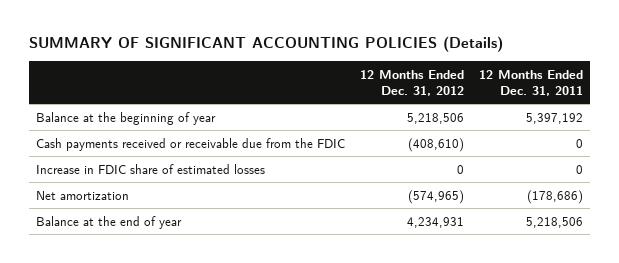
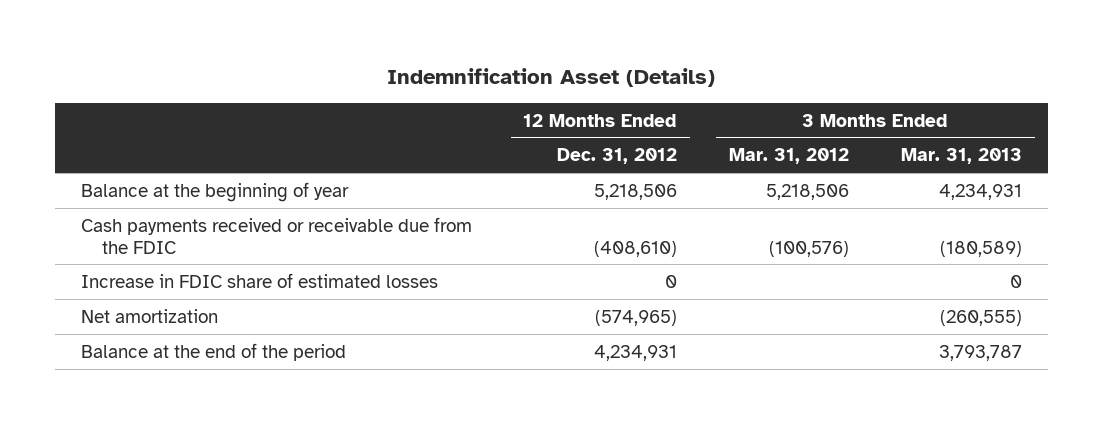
- SUMMARY OF SIGNIFICANT ACCOUNTING POLICIES (Details)
+ Indemnification Asset (Details)
- | 12 Months Ended Dec. 31, 2012 | 12 Months Ended Dec. 31, 2011
+ | 12 Months Ended Dec. 31, 2012 | 3 Months Ended Mar. 31, 2012 | 3 Months Ended Mar. 31, 2013
- Balance at the end of year | 4,234,931 | 5,218,506
+ Balance at the end of the period | 4,234,931 | | 3,793,787

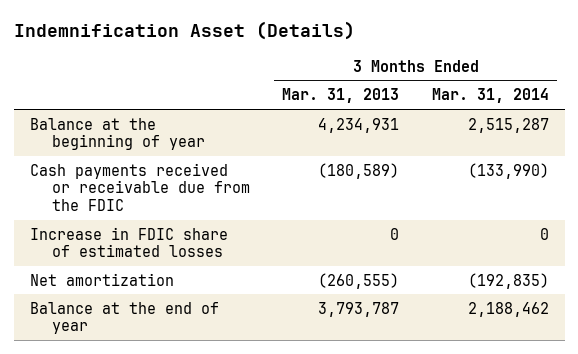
- | 12 Months Ended Dec. 31, 2012 | 3 Months Ended Mar. 31, 2012 | 3 Months Ended Mar. 31, 2013
+ | 3 Months Ended Mar. 31, 2013 | 3 Months Ended Mar. 31, 2014
- Balance at the end of the period | 4,234,931 | | 3,793,787
+ Balance at the end of year | 3,793,787 | 2,188,462

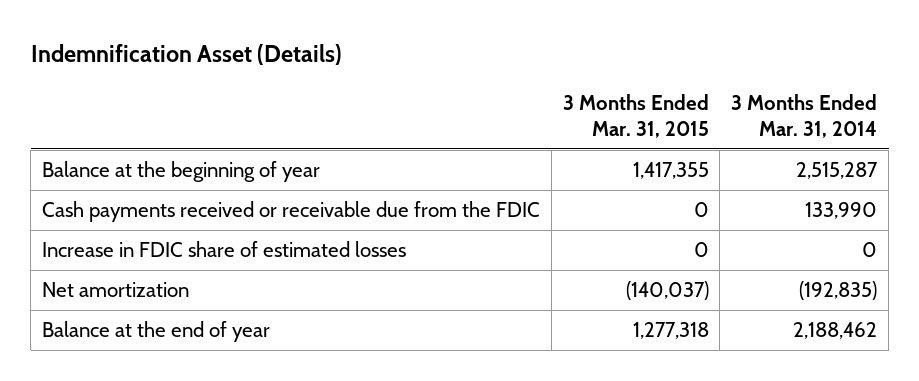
- | 3 Months Ended Mar. 31, 2013 | 3 Months Ended Mar. 31, 2014
+ | 3 Months Ended Mar. 31, 2015 | 3 Months Ended Mar. 31, 2014
- Cash payments received or receivable due from the FDIC | (180,589) | (133,990)
+ Cash payments received or receivable due from the FDIC | 0 | 133,990

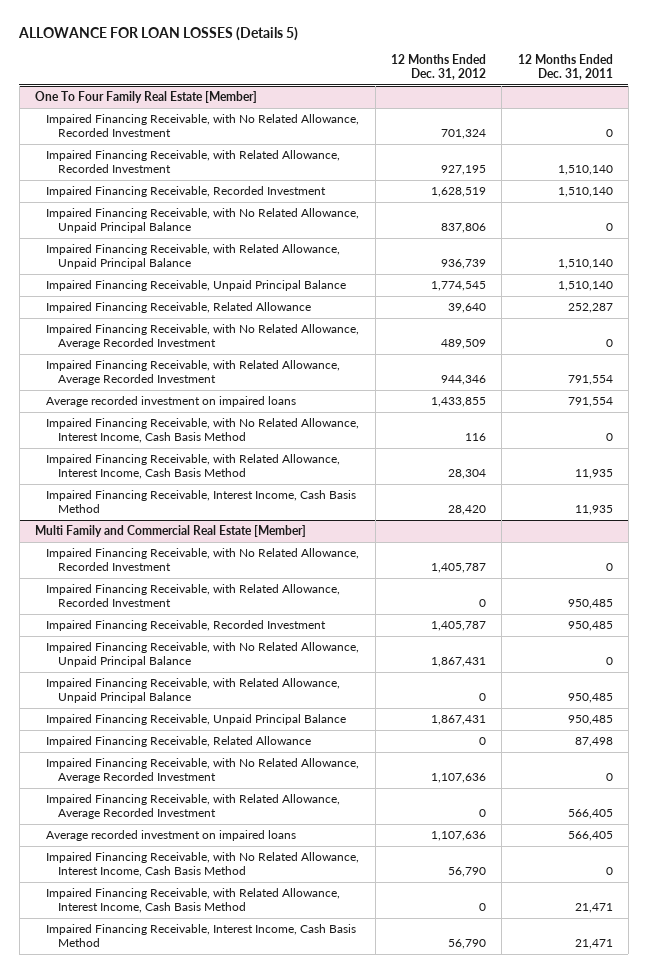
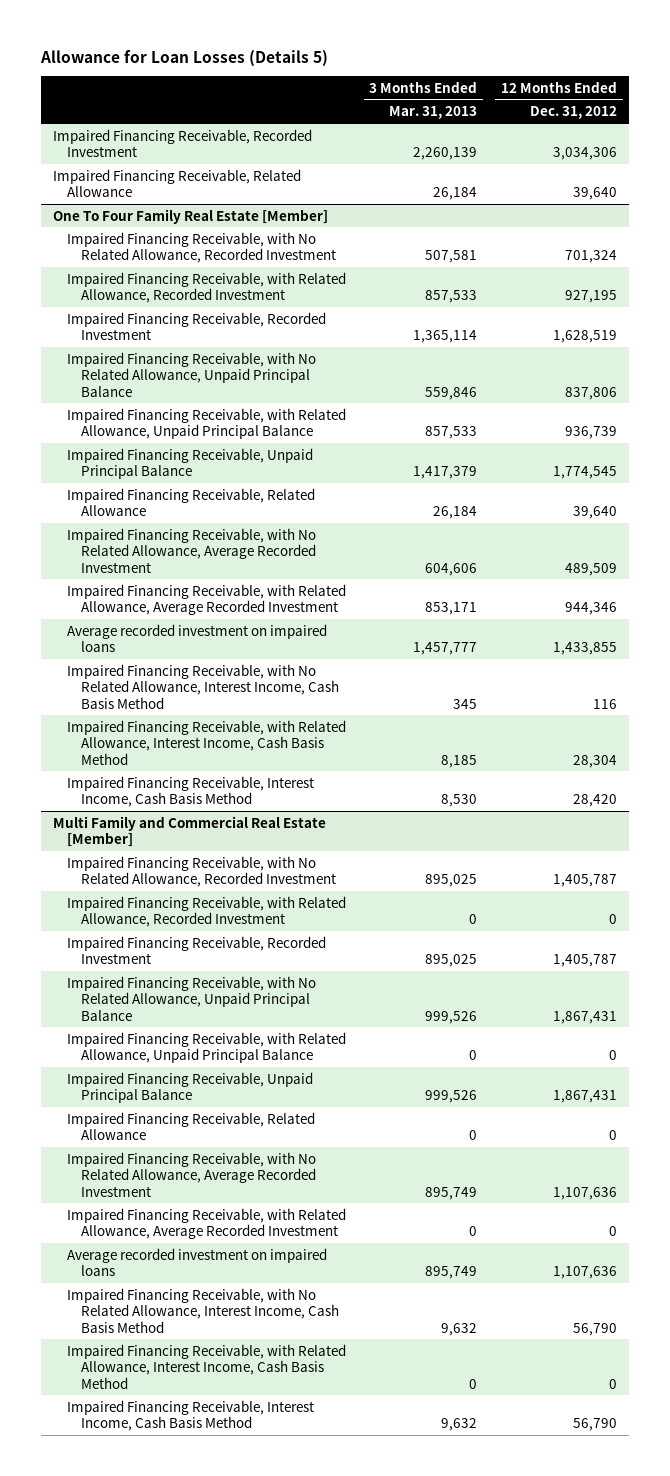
- ALLOWANCE FOR LOAN LOSSES (Details 5)
+ Allowance for Loan Losses (Details 5)
- | 12 Months Ended Dec. 31, 2012 | 12 Months Ended Dec. 31, 2011
+ | 3 Months Ended Mar. 31, 2013 | 12 Months Ended Dec. 31, 2012
+ Impaired Financing Receivable, Recorded Investment | 2,260,139 | 3,034,306
+ Impaired Financing Receivable, Related Allowance | 26,184 | 39,640

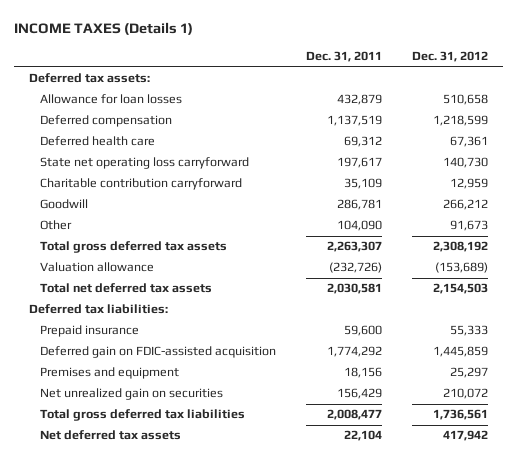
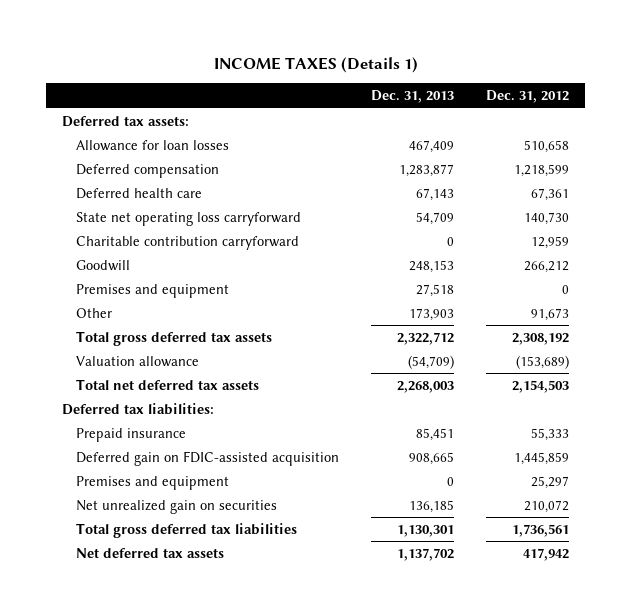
- | Dec. 31, 2011 | Dec. 31, 2012
+ | Dec. 31, 2013 | Dec. 31, 2012
+ Premises and equipment | 27,518 | 0

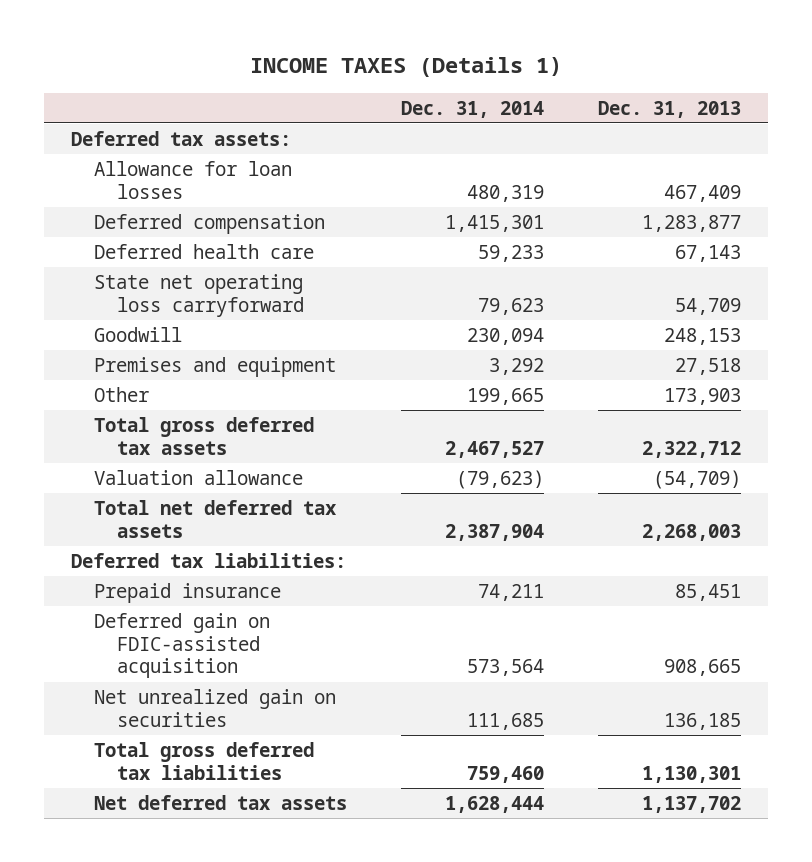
- | Dec. 31, 2013 | Dec. 31, 2012
+ | Dec. 31, 2014 | Dec. 31, 2013
- Charitable contribution carryforward | 0 | 12,959
- Premises and equipment | 0 | 25,297

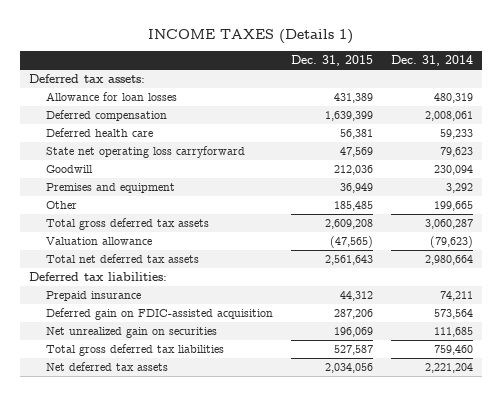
- | Dec. 31, 2014 | Dec. 31, 2013
+ | Dec. 31, 2015 | Dec. 31, 2014
- Deferred compensation | 1,415,301 | 1,283,877
+ Deferred compensation | 1,639,399 | 2,008,061
- Total gross deferred tax assets | 2,467,527 | 2,322,712
+ Total gross deferred tax assets | 2,609,208 | 3,060,287
- Total net deferred tax assets | 2,387,904 | 2,268,003
+ Total net deferred tax assets | 2,561,643 | 2,980,664
- Net deferred tax assets | 1,628,444 | 1,137,702
+ Net deferred tax assets | 2,034,056 | 2,221,204

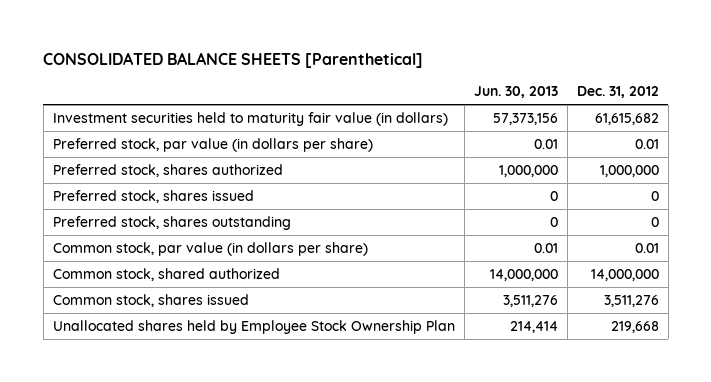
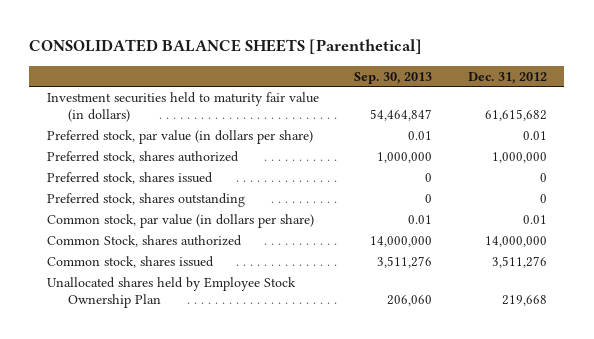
- | Jun. 30, 2013 | Dec. 31, 2012
+ | Sep. 30, 2013 | Dec. 31, 2012
- Common stock, shared authorized | 14,000,000 | 14,000,000
+ Common Stock, shares authorized | 14,000,000 | 14,000,000

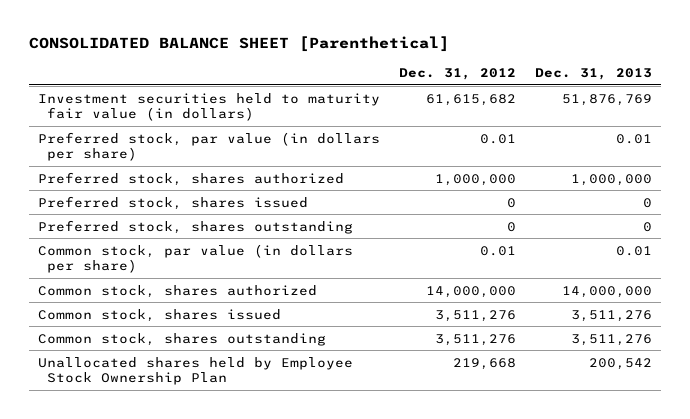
- CONSOLIDATED BALANCE SHEETS [Parenthetical]
+ CONSOLIDATED BALANCE SHEET [Parenthetical]
- | Sep. 30, 2013 | Dec. 31, 2012
+ | Dec. 31, 2012 | Dec. 31, 2013
- Common Stock, shares authorized | 14,000,000 | 14,000,000
+ Common stock, shares authorized | 14,000,000 | 14,000,000
+ Common stock, shares outstanding | 3,511,276 | 3,511,276

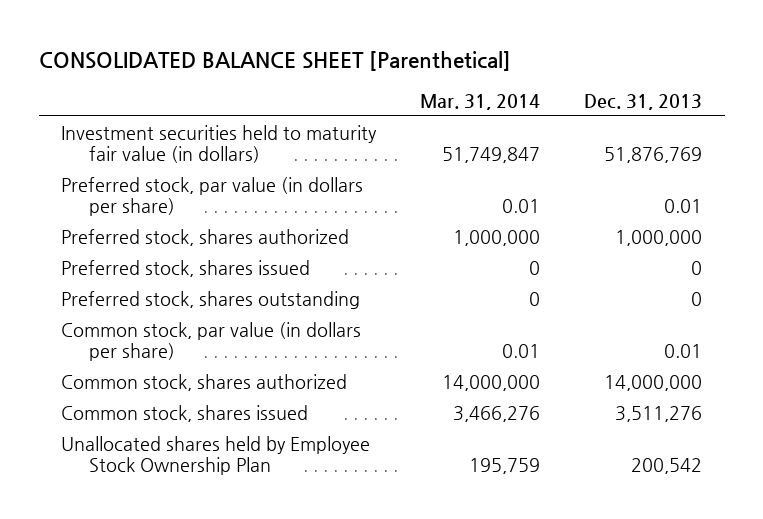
- | Dec. 31, 2012 | Dec. 31, 2013
+ | Mar. 31, 2014 | Dec. 31, 2013
- Common stock, shares outstanding | 3,511,276 | 3,511,276

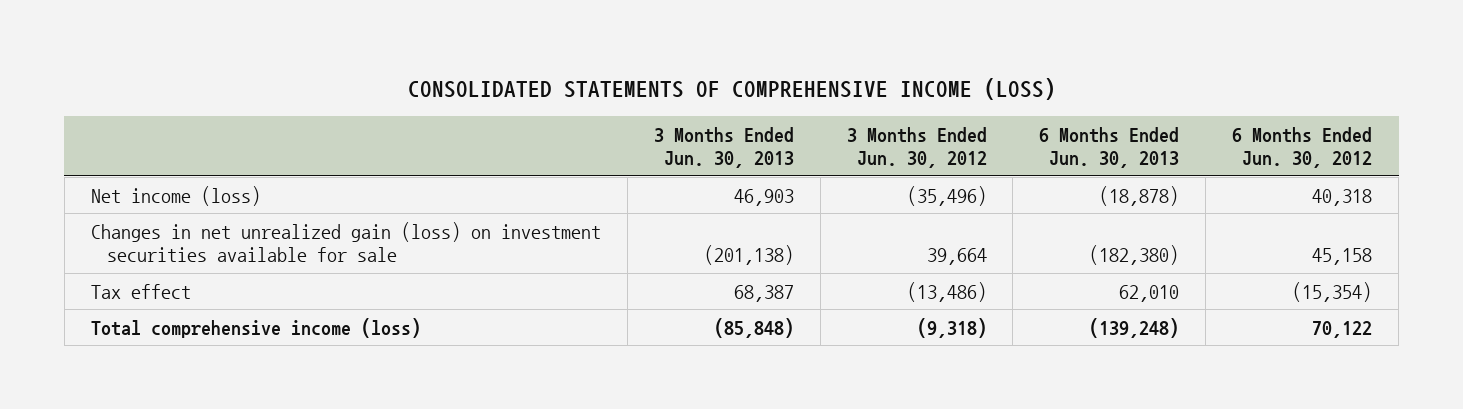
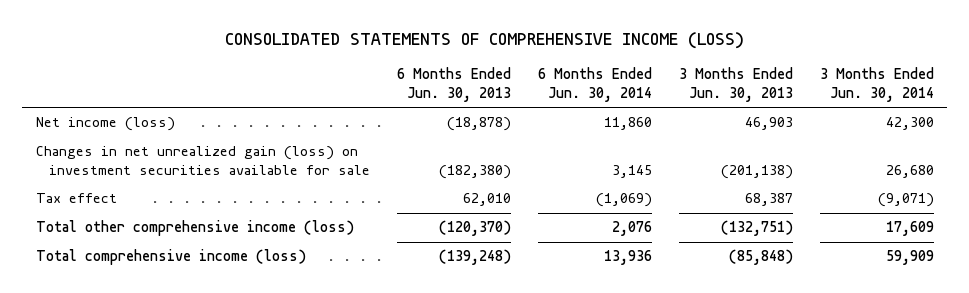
- | 3 Months Ended Jun. 30, 2013 | 3 Months Ended Jun. 30, 2012 | 6 Months Ended Jun. 30, 2013 | 6 Months Ended Jun. 30, 2012
+ | 6 Months Ended Jun. 30, 2013 | 6 Months Ended Jun. 30, 2014 | 3 Months Ended Jun. 30, 2013 | 3 Months Ended Jun. 30, 2014
+ Total other comprehensive income (loss) | (120,370) | 2,076 | (132,751) | 17,609

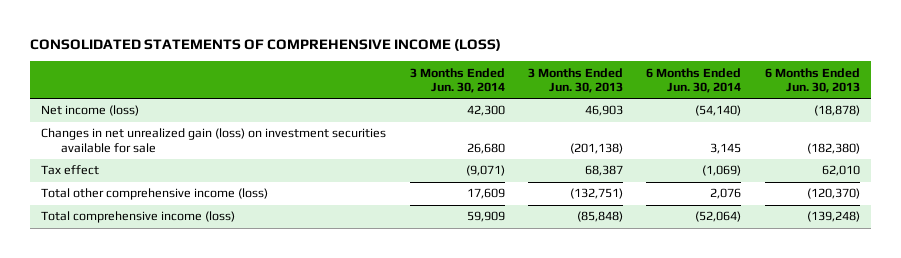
- | 6 Months Ended Jun. 30, 2013 | 6 Months Ended Jun. 30, 2014 | 3 Months Ended Jun. 30, 2013 | 3 Months Ended Jun. 30, 2014
+ | 3 Months Ended Jun. 30, 2014 | 3 Months Ended Jun. 30, 2013 | 6 Months Ended Jun. 30, 2014 | 6 Months Ended Jun. 30, 2013
- Net income (loss) | (18,878) | 11,860 | 46,903 | 42,300
+ Net income (loss) | 42,300 | 46,903 | (54,140) | (18,878)
- Total comprehensive income (loss) | (139,248) | 13,936 | (85,848) | 59,909
+ Total comprehensive income (loss) | 59,909 | (85,848) | (52,064) | (139,248)

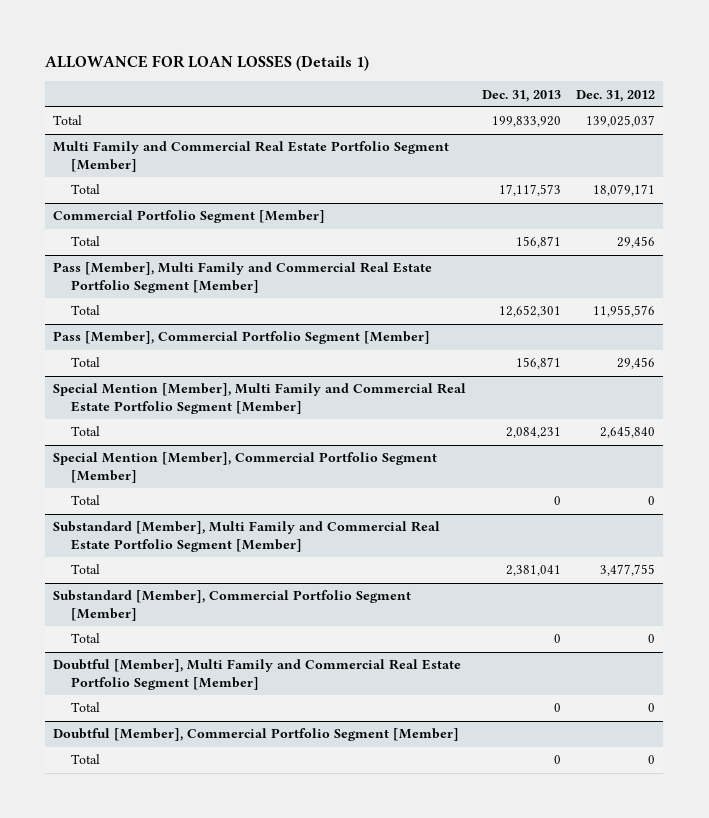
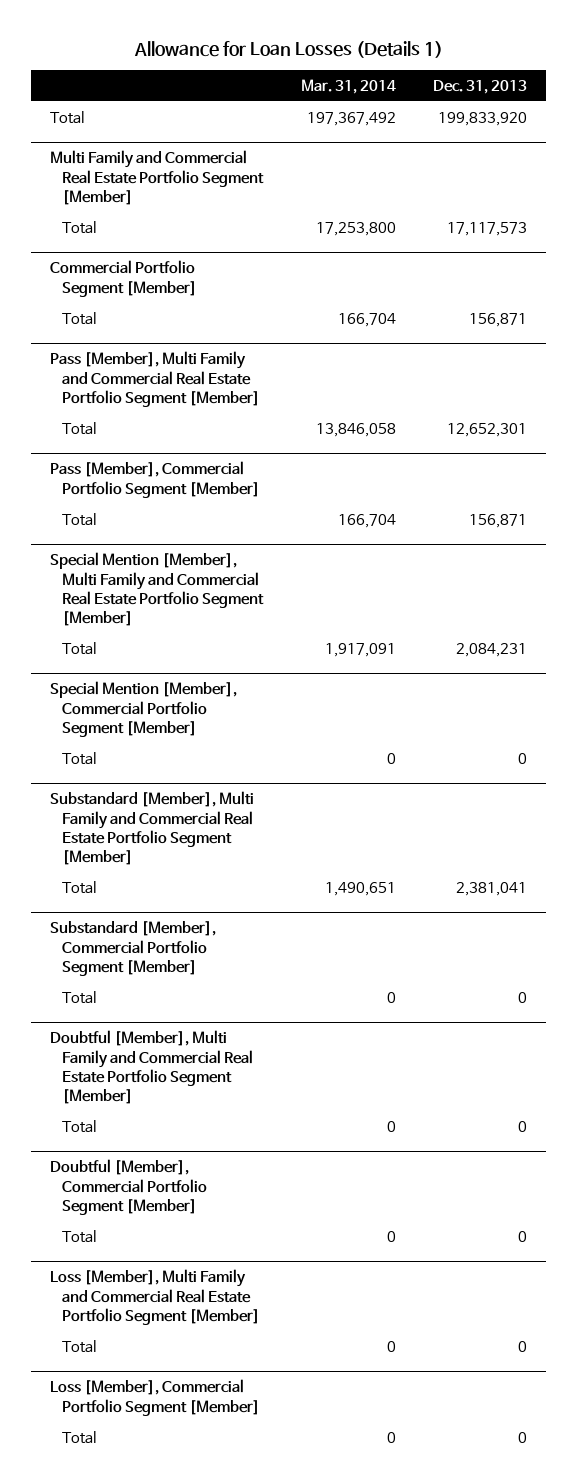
- ALLOWANCE FOR LOAN LOSSES (Details 1)
+ Allowance for Loan Losses (Details 1)
- | Dec. 31, 2013 | Dec. 31, 2012
+ | Mar. 31, 2014 | Dec. 31, 2013
+ Loss [Member], Multi Family and Commercial Real Estate Portfolio Segment [Member]
+ Total | 0 | 0
+ Loss [Member], Commercial Portfolio Segment [Member]
+ Total | 0 | 0

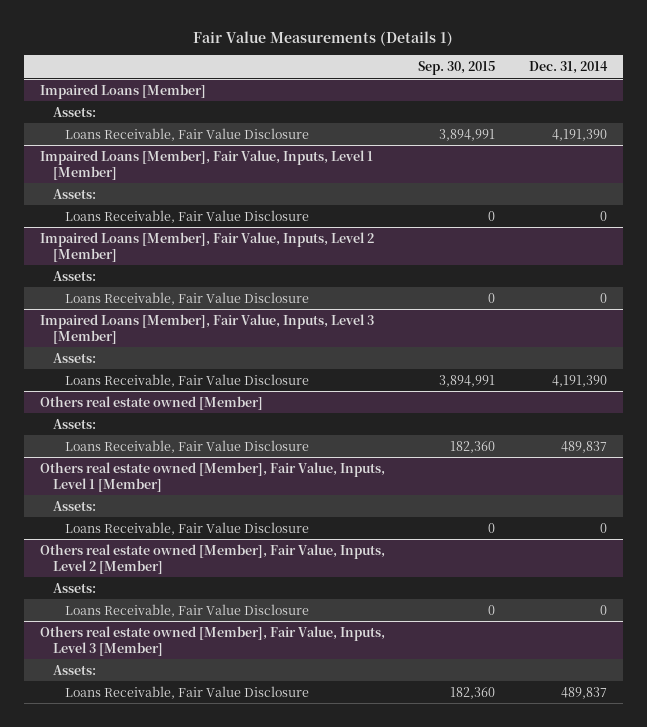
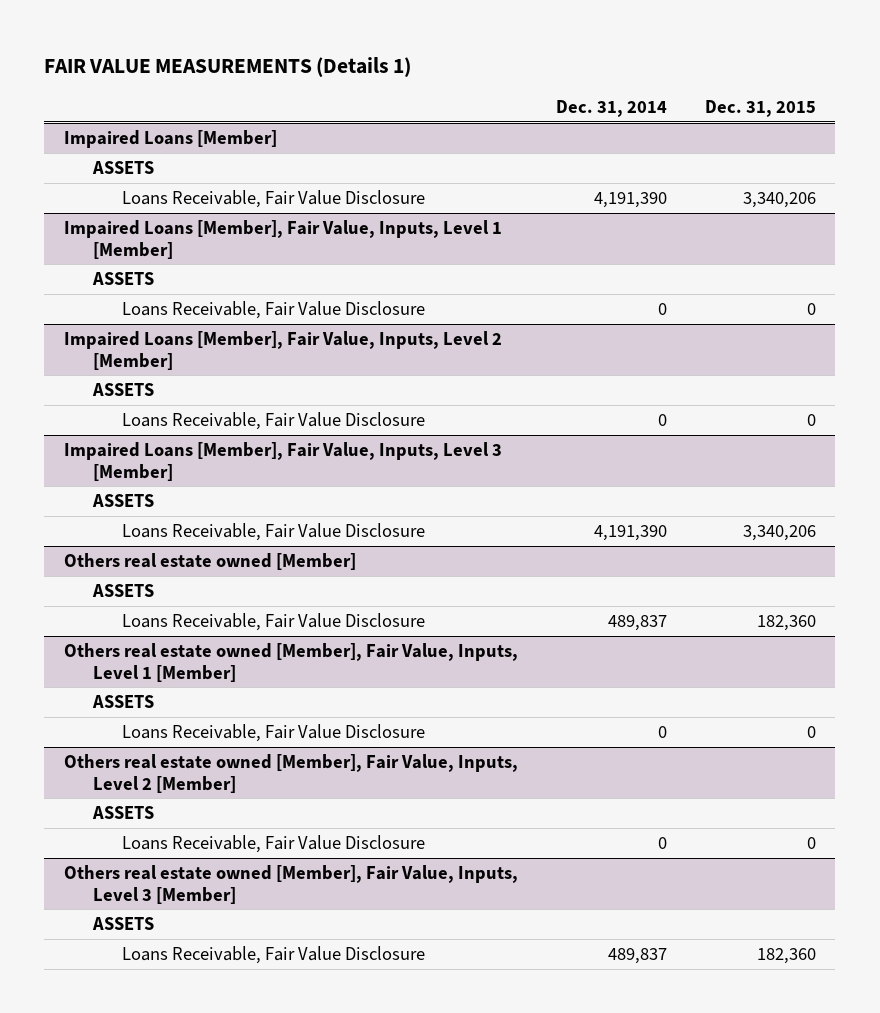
- Fair Value Measurements (Details 1)
+ FAIR VALUE MEASUREMENTS (Details 1)
- | Sep. 30, 2015 | Dec. 31, 2014
+ | Dec. 31, 2014 | Dec. 31, 2015
@ Impaired Loans [Member]
- Assets:
+ ASSETS
@ Impaired Loans [Member], Fair Value, Inputs, Level 1 [Member]
- Assets:
+ ASSETS
@ Impaired Loans [Member], Fair Value, Inputs, Level 2 [Member]
- Assets:
+ ASSETS
@ Impaired Loans [Member], Fair Value, Inputs, Level 3 [Member]
- Assets:
+ ASSETS
@ Others real estate owned [Member]
- Assets:
+ ASSETS
@ Others real estate owned [Member], Fair Value, Inputs, Level 1 [Member]
- Assets:
+ ASSETS
@ Others real estate owned [Member], Fair Value, Inputs, Level 2 [Member]
- Assets:
+ ASSETS
@ Others real estate owned [Member], Fair Value, Inputs, Level 3 [Member]
- Assets:
+ ASSETS

